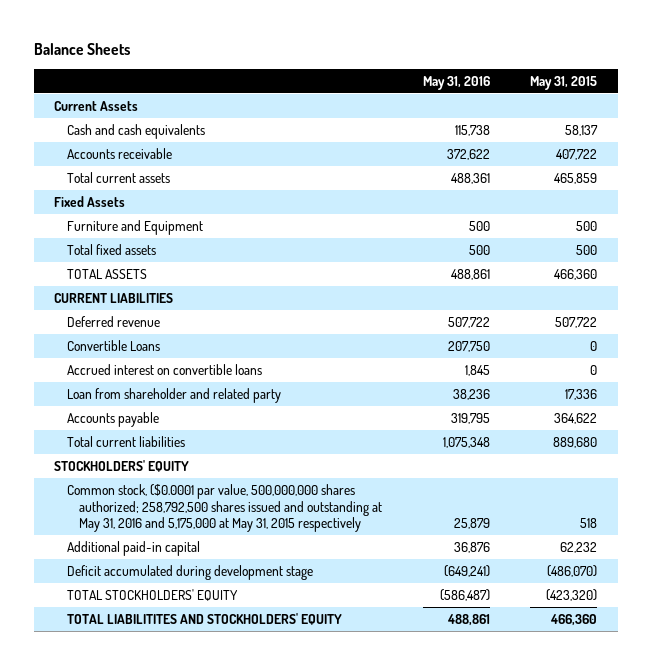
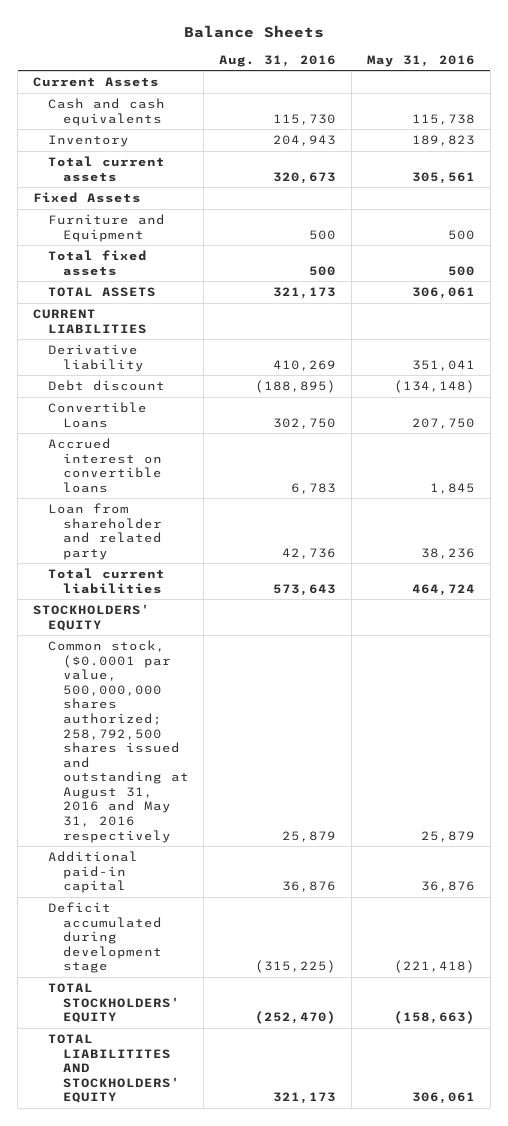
- | May 31, 2016 | May 31, 2015
+ | Aug. 31, 2016 | May 31, 2016
- Accounts receivable | 372,622 | 407,722
- Total current assets | 488,361 | 465,859
+ Inventory | 204,943 | 189,823
+ Total current assets | 320,673 | 305,561
- TOTAL ASSETS | 488,861 | 466,360
+ TOTAL ASSETS | 321,173 | 306,061
- Deferred revenue | 507,722 | 507,722
+ Derivative liability | 410,269 | 351,041
+ Debt discount | (188,895) | (134,148)
- Accounts payable | 319,795 | 364,622
- Total current liabilities | 1,075,348 | 889,680
+ Total current liabilities | 573,643 | 464,724
- Common stock, ($0.0001 par value, 500,000,000 shares authorized; 258,792,500 shares issued and outstanding at May 31, 2016 and 5,175,000 at May 31, 2015 respectively | 25,879 | 518
+ Common stock, ($0.0001 par value, 500,000,000 shares authorized; 258,792,500 shares issued and outstanding at August 31, 2016 and May 31, 2016 respectively | 25,879 | 25,879
- Deficit accumulated during development stage | (649,241) | (486,070)
- TOTAL STOCKHOLDERS' EQUITY | (586,487) | (423,320)
- TOTAL LIABILITITES AND STOCKHOLDERS' EQUITY | 488,861 | 466,360
+ Deficit accumulated during development stage | (315,225) | (221,418)
+ TOTAL STOCKHOLDERS' EQUITY | (252,470) | (158,663)
+ TOTAL LIABILITITES AND STOCKHOLDERS' EQUITY | 321,173 | 306,061

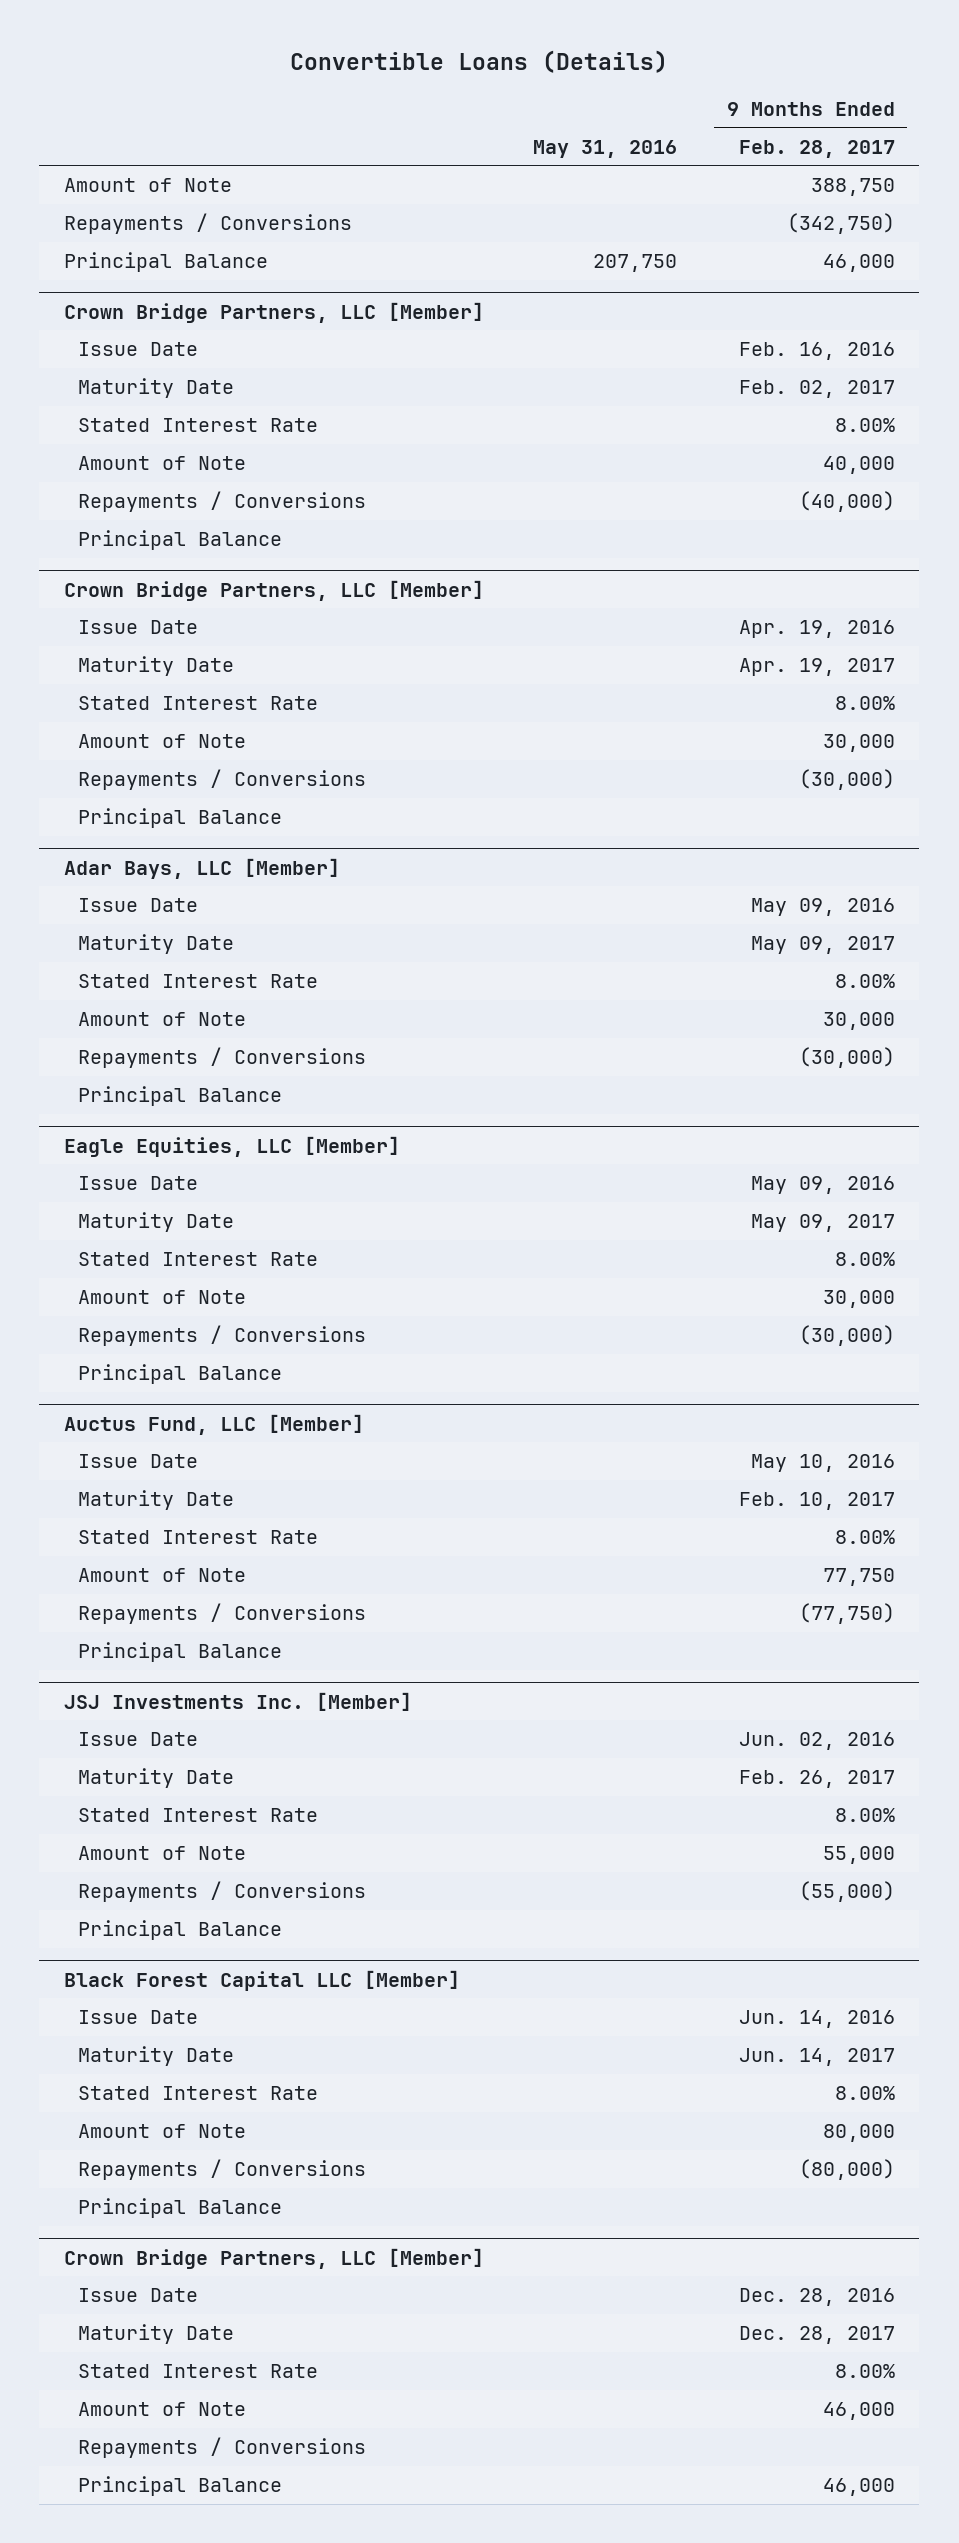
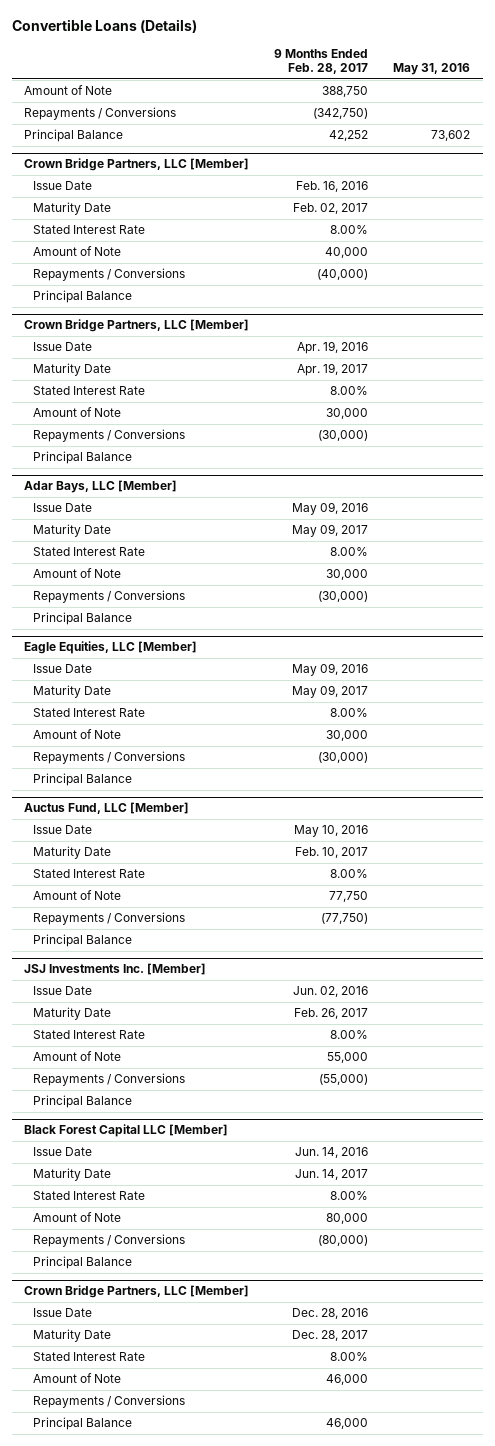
- | May 31, 2016 | 9 Months Ended Feb. 28, 2017
+ | 9 Months Ended Feb. 28, 2017 | May 31, 2016
- Principal Balance | 207,750 | 46,000
+ Principal Balance | 42,252 | 73,602

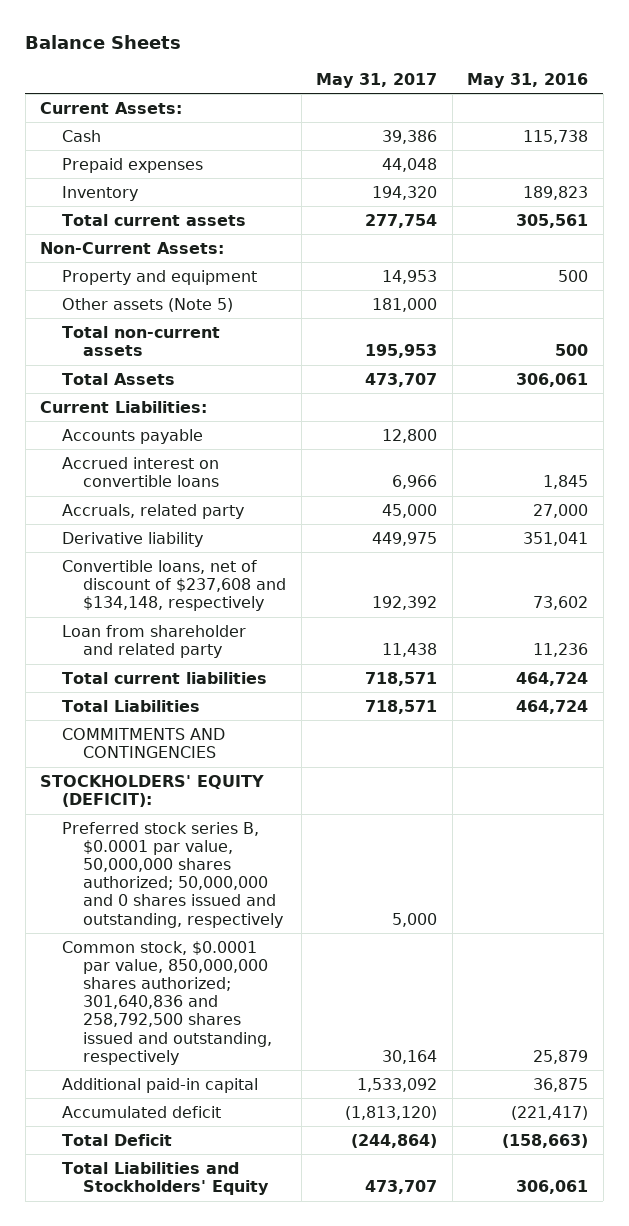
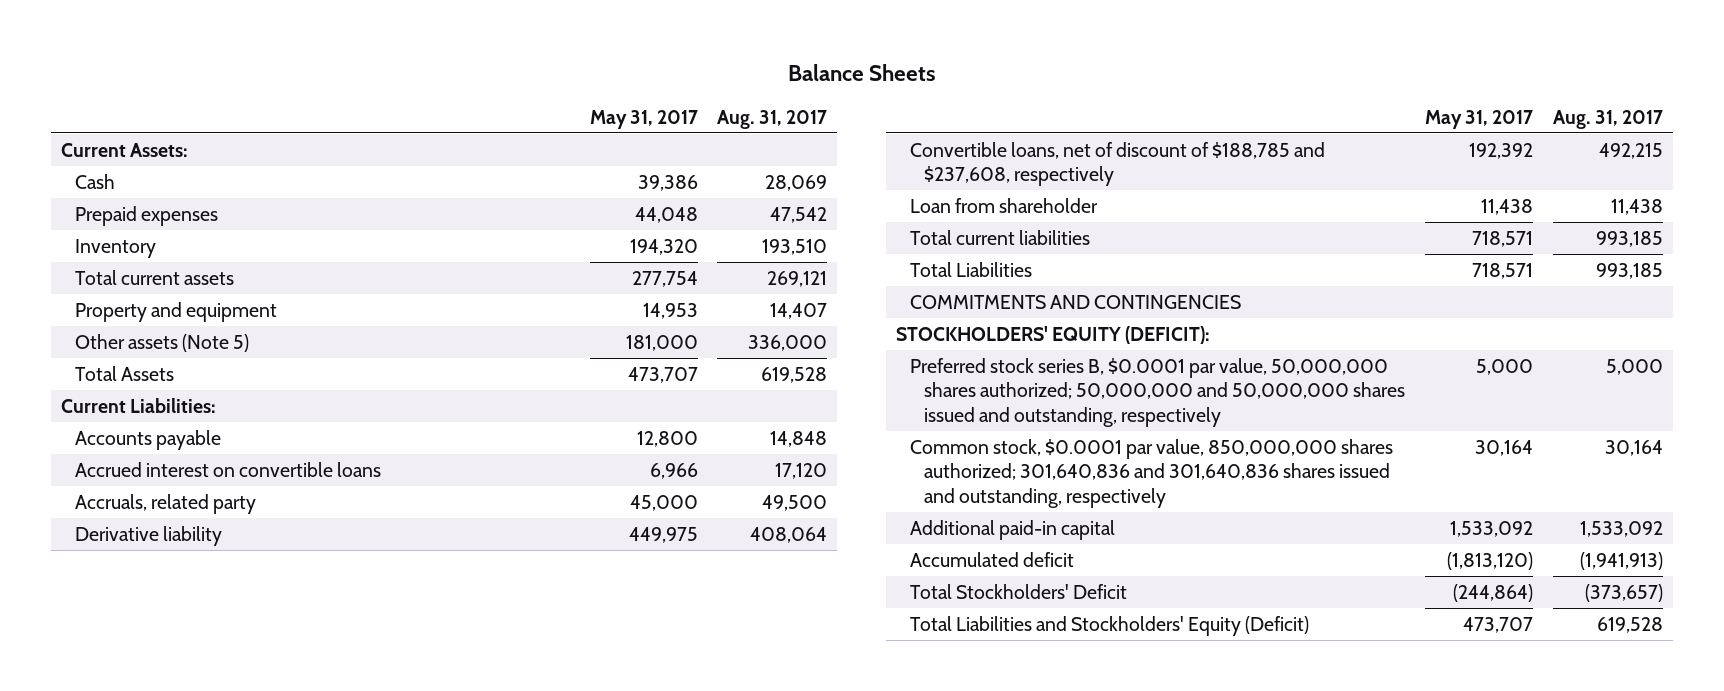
- | May 31, 2017 | May 31, 2016
+ | May 31, 2017 | Aug. 31, 2017
- Non-Current Assets:
- Total non-current assets | 195,953 | 500
- Convertible loans, net of discount of $237,608 and $134,148, respectively | 192,392 | 73,602
- Loan from shareholder and related party | 11,438 | 11,236
+ Convertible loans, net of discount of $188,785 and $237,608, respectively | 192,392 | 492,215
+ Loan from shareholder | 11,438 | 11,438
- Preferred stock series B, $0.0001 par value, 50,000,000 shares authorized; 50,000,000 and 0 shares issued and outstanding, respectively | 5,000 |
- Common stock, $0.0001 par value, 850,000,000 shares authorized; 301,640,836 and 258,792,500 shares issued and outstanding, respectively | 30,164 | 25,879
+ Preferred stock series B, $0.0001 par value, 50,000,000 shares authorized; 50,000,000 and 50,000,000 shares issued and outstanding, respectively | 5,000 | 5,000
+ Common stock, $0.0001 par value, 850,000,000 shares authorized; 301,640,836 and 301,640,836 shares issued and outstanding, respectively | 30,164 | 30,164
- Total Deficit | (244,864) | (158,663)
- Total Liabilities and Stockholders' Equity | 473,707 | 306,061
+ Total Stockholders' Deficit | (244,864) | (373,657)
+ Total Liabilities and Stockholders' Equity (Deficit) | 473,707 | 619,528

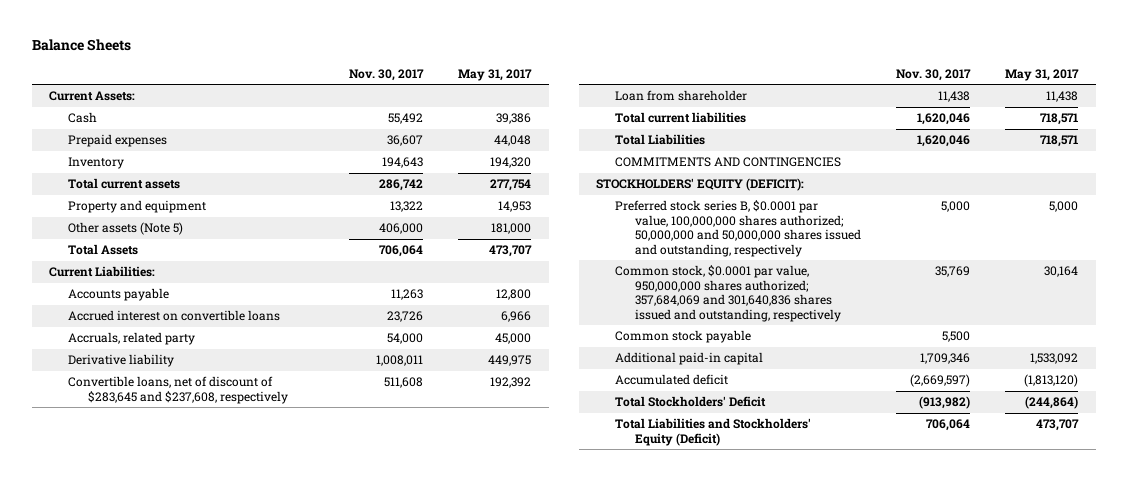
- | May 31, 2017 | Aug. 31, 2017
+ | Nov. 30, 2017 | May 31, 2017
- Convertible loans, net of discount of $188,785 and $237,608, respectively | 192,392 | 492,215
+ Convertible loans, net of discount of $283,645 and $237,608, respectively | 511,608 | 192,392
- Preferred stock series B, $0.0001 par value, 50,000,000 shares authorized; 50,000,000 and 50,000,000 shares issued and outstanding, respectively | 5,000 | 5,000
- Common stock, $0.0001 par value, 850,000,000 shares authorized; 301,640,836 and 301,640,836 shares issued and outstanding, respectively | 30,164 | 30,164
+ Preferred stock series B, $0.0001 par value, 100,000,000 shares authorized; 50,000,000 and 50,000,000 shares issued and outstanding, respectively | 5,000 | 5,000
+ Common stock, $0.0001 par value, 950,000,000 shares authorized; 357,684,069 and 301,640,836 shares issued and outstanding, respectively | 35,769 | 30,164
+ Common stock payable | 5,500 |

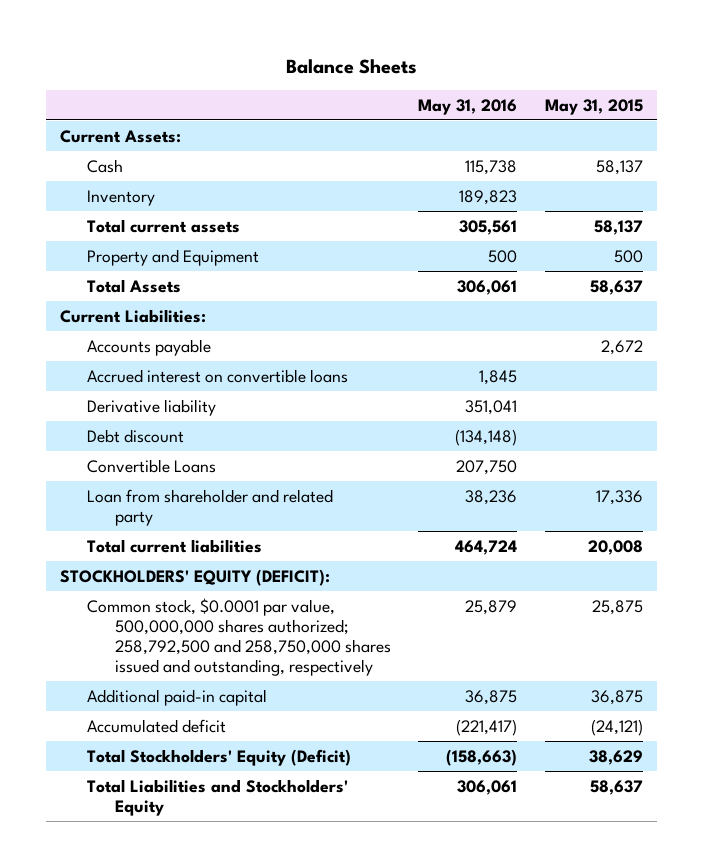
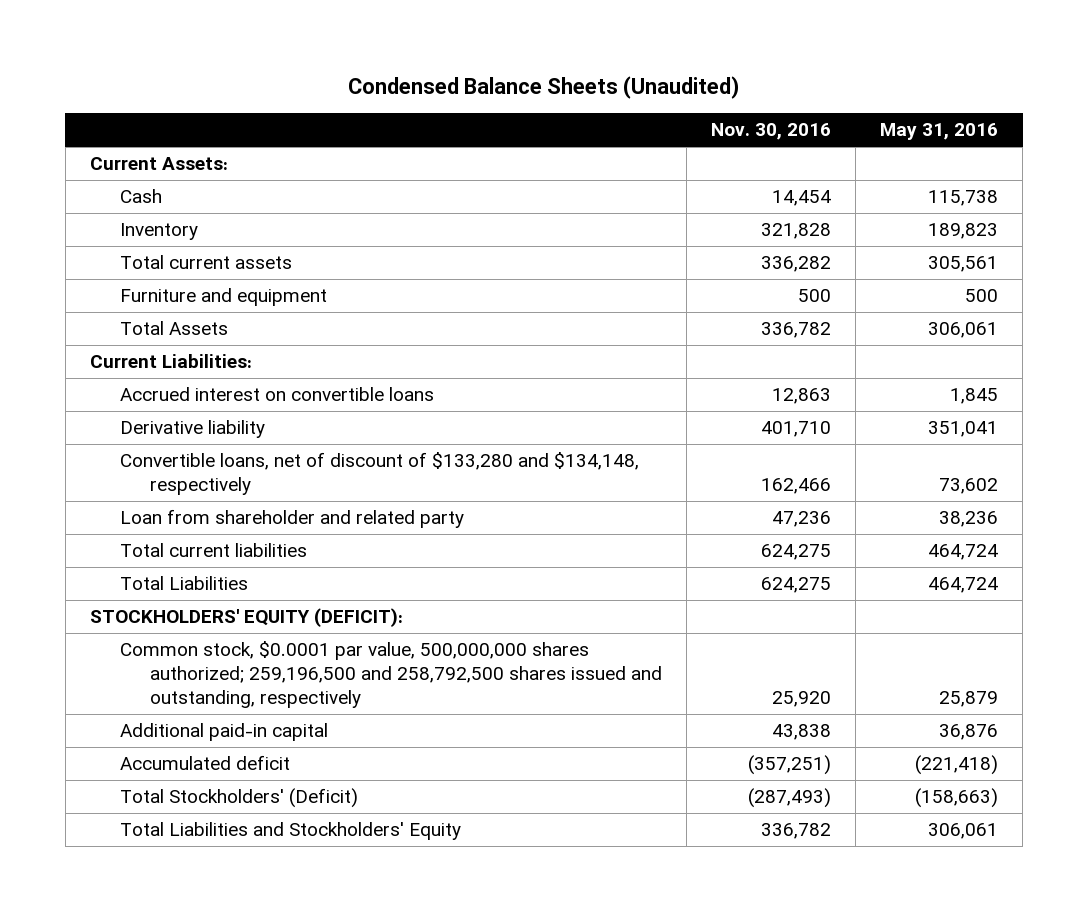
- Balance Sheets
+ Condensed Balance Sheets (Unaudited)
- | May 31, 2016 | May 31, 2015
+ | Nov. 30, 2016 | May 31, 2016
- Property and Equipment | 500 | 500
+ Furniture and equipment | 500 | 500
- Accounts payable | | 2,672
- Debt discount | (134,148) |
- Convertible Loans | 207,750 |
+ Convertible loans, net of discount of $133,280 and $134,148, respectively | 162,466 | 73,602
+ Total Liabilities | 624,275 | 464,724
- Common stock, $0.0001 par value, 500,000,000 shares authorized; 258,792,500 and 258,750,000 shares issued and outstanding, respectively | 25,879 | 25,875
- Additional paid-in capital | 36,875 | 36,875
- Accumulated deficit | (221,417) | (24,121)
- Total Stockholders' Equity (Deficit) | (158,663) | 38,629
+ Common stock, $0.0001 par value, 500,000,000 shares authorized; 259,196,500 and 258,792,500 shares issued and outstanding, respectively | 25,920 | 25,879
+ Additional paid-in capital | 43,838 | 36,876
+ Accumulated deficit | (357,251) | (221,418)
+ Total Stockholders' (Deficit) | (287,493) | (158,663)

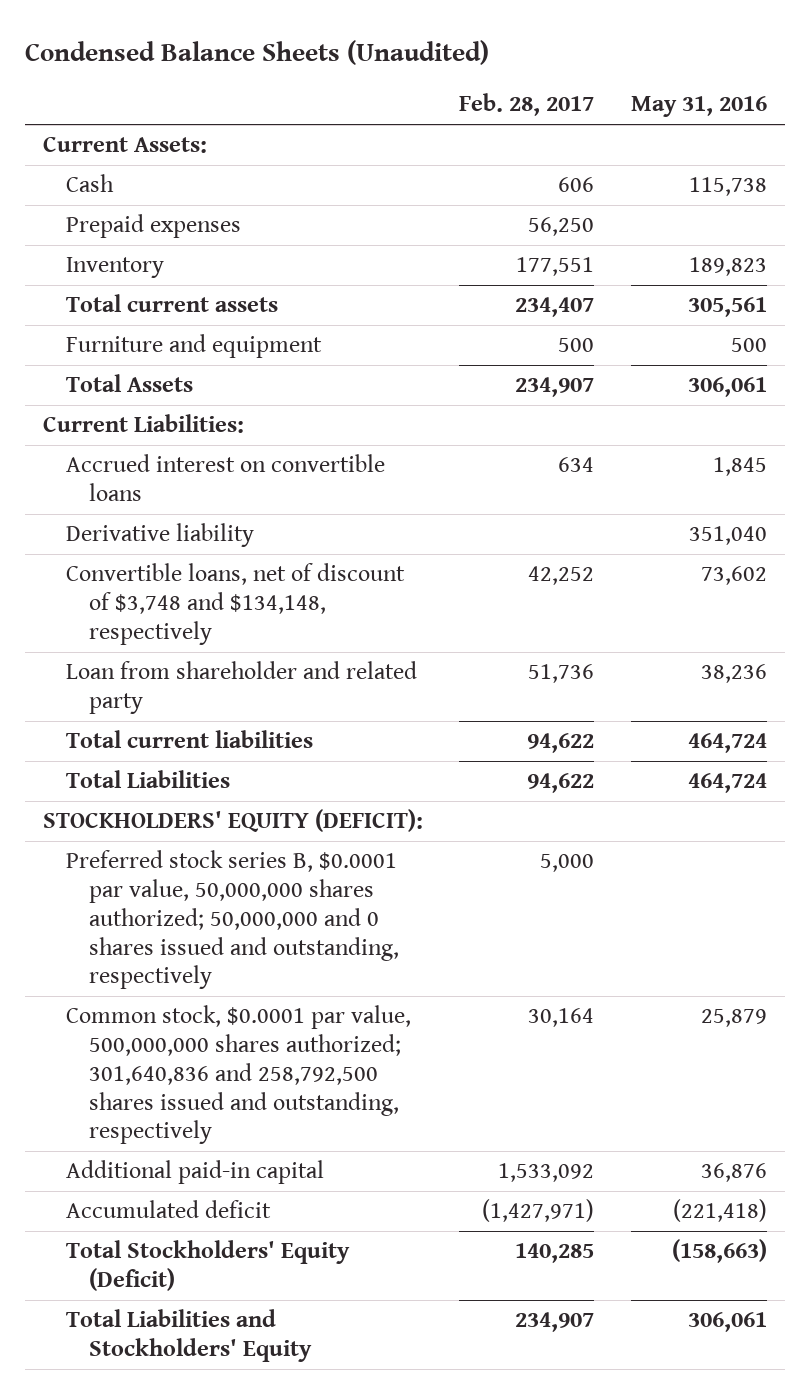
- | Nov. 30, 2016 | May 31, 2016
+ | Feb. 28, 2017 | May 31, 2016
+ Prepaid expenses | 56,250 |
- Derivative liability | 401,710 | 351,041
- Convertible loans, net of discount of $133,280 and $134,148, respectively | 162,466 | 73,602
+ Derivative liability | | 351,040
+ Convertible loans, net of discount of $3,748 and $134,148, respectively | 42,252 | 73,602
- Common stock, $0.0001 par value, 500,000,000 shares authorized; 259,196,500 and 258,792,500 shares issued and outstanding, respectively | 25,920 | 25,879
+ Preferred stock series B, $0.0001 par value, 50,000,000 shares authorized; 50,000,000 and 0 shares issued and outstanding, respectively | 5,000 |
+ Common stock, $0.0001 par value, 500,000,000 shares authorized; 301,640,836 and 258,792,500 shares issued and outstanding, respectively | 30,164 | 25,879
- Total Stockholders' (Deficit) | (287,493) | (158,663)
+ Total Stockholders' Equity (Deficit) | 140,285 | (158,663)

